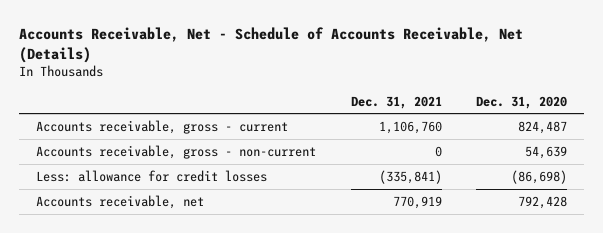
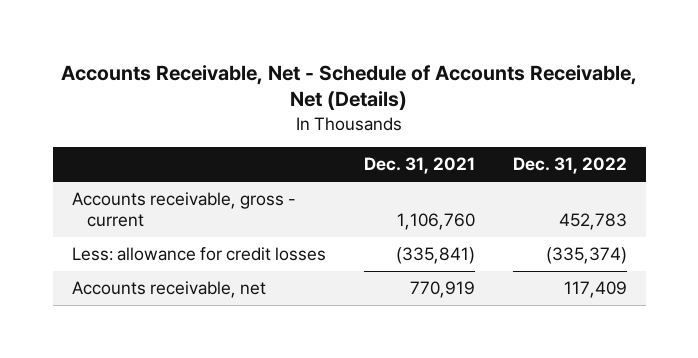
- | Dec. 31, 2021 | Dec. 31, 2020
+ | Dec. 31, 2021 | Dec. 31, 2022
- Accounts receivable, gross - non-current | 0 | 54,639

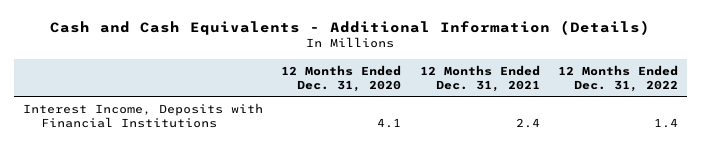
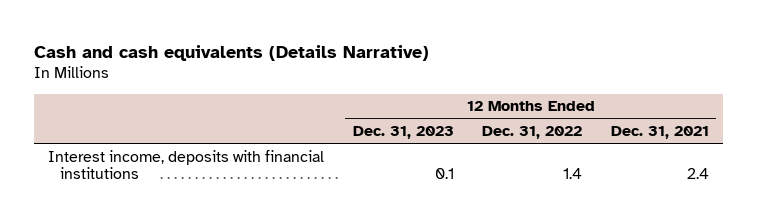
- Cash and Cash Equivalents - Additional Information (Details)
+ Cash and cash equivalents (Details Narrative)
- | 12 Months Ended Dec. 31, 2020 | 12 Months Ended Dec. 31, 2021 | 12 Months Ended Dec. 31, 2022
+ | 12 Months Ended Dec. 31, 2023 | 12 Months Ended Dec. 31, 2022 | 12 Months Ended Dec. 31, 2021
- Interest Income, Deposits with Financial Institutions | 4.1 | 2.4 | 1.4
+ Interest income, deposits with financial institutions | 0.1 | 1.4 | 2.4

